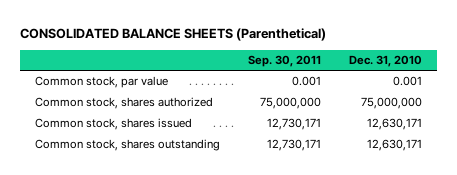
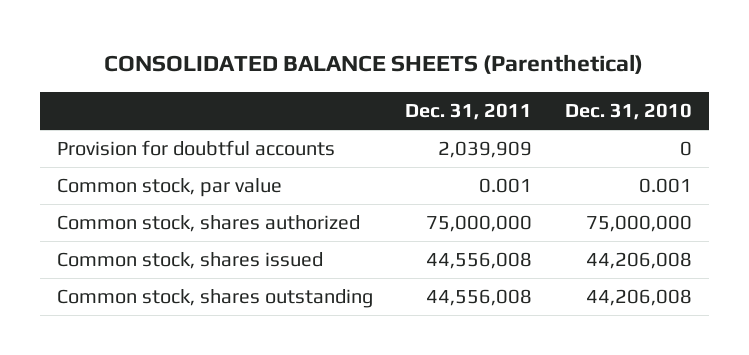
- | Sep. 30, 2011 | Dec. 31, 2010
+ | Dec. 31, 2011 | Dec. 31, 2010
+ Provision for doubtful accounts | 2,039,909 | 0
- Common stock, shares issued | 12,730,171 | 12,630,171
- Common stock, shares outstanding | 12,730,171 | 12,630,171
+ Common stock, shares issued | 44,556,008 | 44,206,008
+ Common stock, shares outstanding | 44,556,008 | 44,206,008

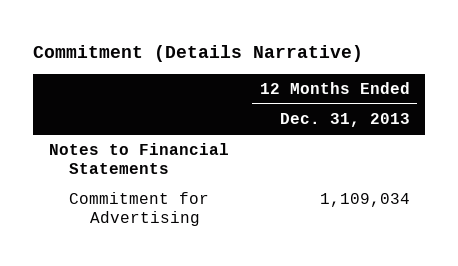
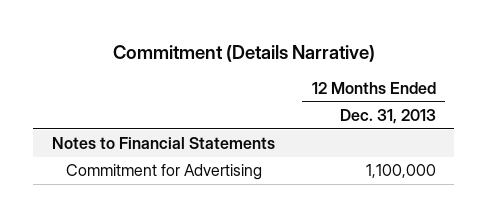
- Commitment for Advertising | 1,109,034
+ Commitment for Advertising | 1,100,000

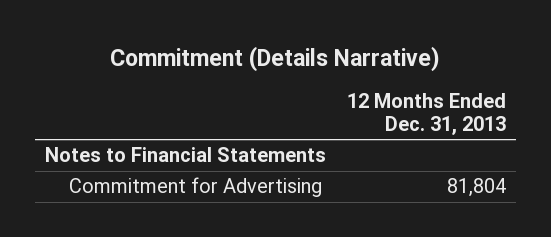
- Commitment for Advertising | 1,100,000
+ Commitment for Advertising | 81,804

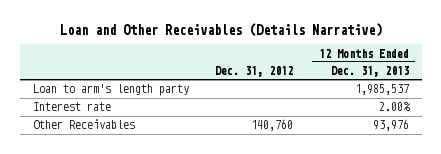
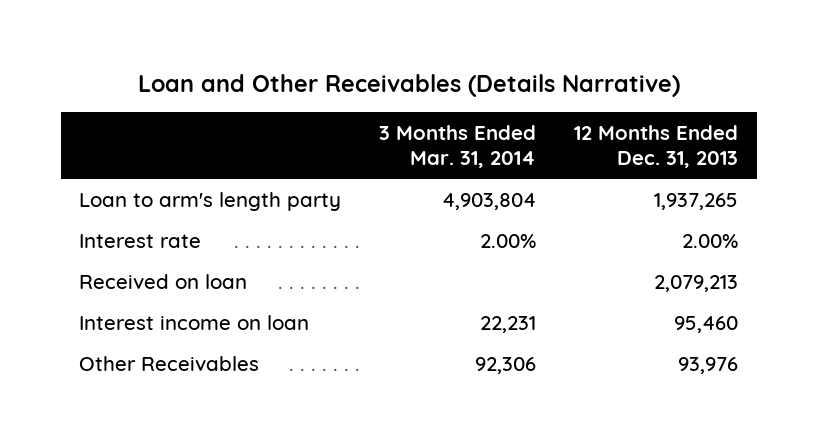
- | Dec. 31, 2012 | 12 Months Ended Dec. 31, 2013
+ | 3 Months Ended Mar. 31, 2014 | 12 Months Ended Dec. 31, 2013
- Loan to arm's length party | | 1,985,537
+ Loan to arm's length party | 4,903,804 | 1,937,265
+ Received on loan | | 2,079,213
+ Interest income on loan | 22,231 | 95,460

